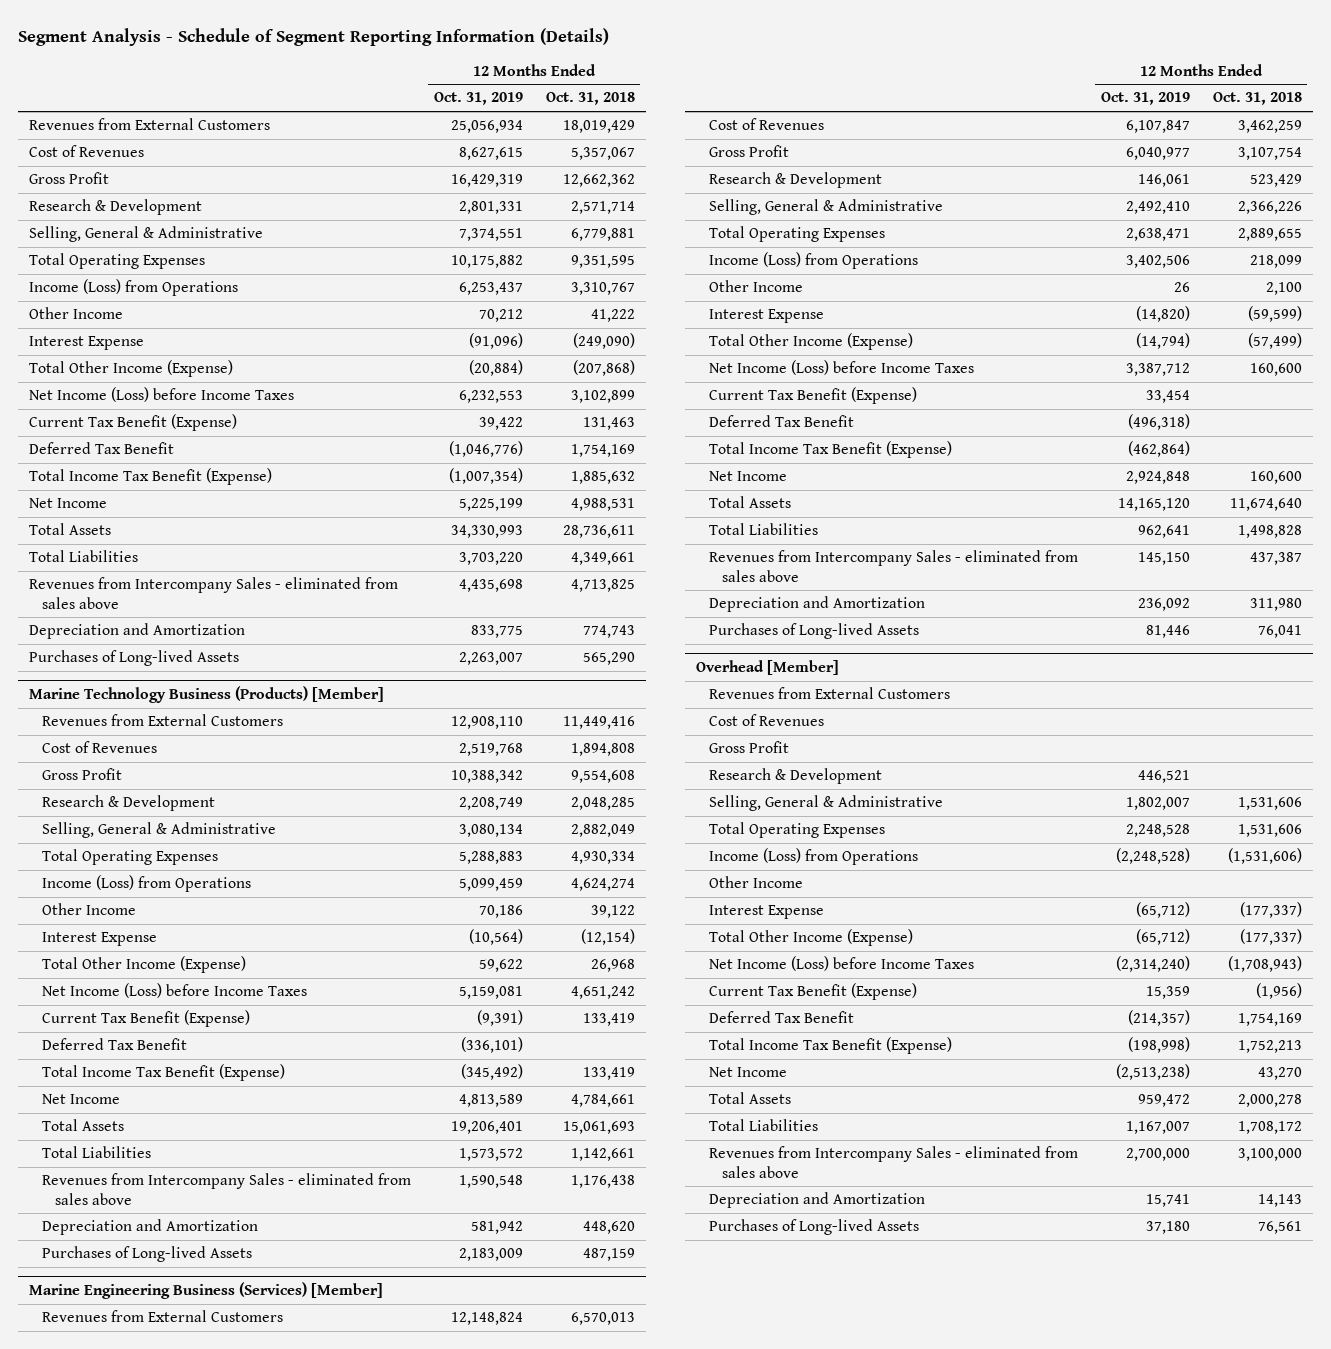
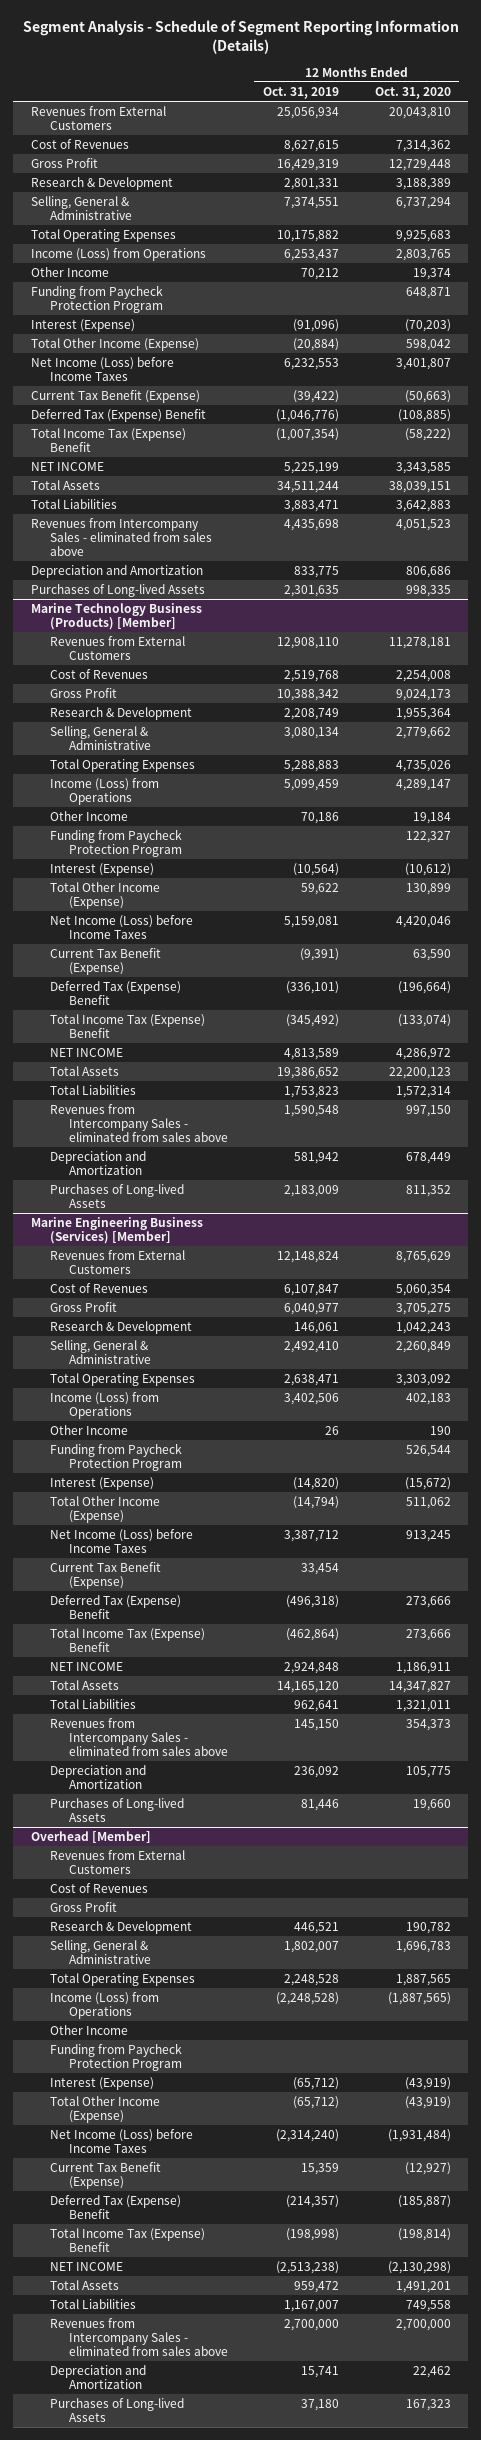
- | 12 Months Ended Oct. 31, 2019 | 12 Months Ended Oct. 31, 2018
+ | 12 Months Ended Oct. 31, 2019 | 12 Months Ended Oct. 31, 2020
- Interest Expense | (91,096) | (249,090)
+ Funding from Paycheck Protection Program | | 648,871
+ Interest (Expense) | (91,096) | (70,203)
- Current Tax Benefit (Expense) | 39,422 | 131,463
- Deferred Tax Benefit | (1,046,776) | 1,754,169
- Total Income Tax Benefit (Expense) | (1,007,354) | 1,885,632
- Net Income | 5,225,199 | 4,988,531
- Total Assets | 34,330,993 | 28,736,611
- Total Liabilities | 3,703,220 | 4,349,661
+ Current Tax Benefit (Expense) | (39,422) | (50,663)
+ Deferred Tax (Expense) Benefit | (1,046,776) | (108,885)
+ Total Income Tax (Expense) Benefit | (1,007,354) | (58,222)
+ NET INCOME | 5,225,199 | 3,343,585
+ Total Assets | 34,511,244 | 38,039,151
+ Total Liabilities | 3,883,471 | 3,642,883
- Purchases of Long-lived Assets | 2,263,007 | 565,290
+ Purchases of Long-lived Assets | 2,301,635 | 998,335
@ Marine Technology Business (Products) [Member]
- Interest Expense | (10,564) | (12,154)
+ Funding from Paycheck Protection Program | | 122,327
+ Interest (Expense) | (10,564) | (10,612)
- Deferred Tax Benefit | (336,101) |
- Total Income Tax Benefit (Expense) | (345,492) | 133,419
- Net Income | 4,813,589 | 4,784,661
- Total Assets | 19,206,401 | 15,061,693
- Total Liabilities | 1,573,572 | 1,142,661
+ Deferred Tax (Expense) Benefit | (336,101) | (196,664)
+ Total Income Tax (Expense) Benefit | (345,492) | (133,074)
+ NET INCOME | 4,813,589 | 4,286,972
+ Total Assets | 19,386,652 | 22,200,123
+ Total Liabilities | 1,753,823 | 1,572,314
@ Marine Engineering Business (Services) [Member]
- Interest Expense | (14,820) | (59,599)
+ Funding from Paycheck Protection Program | | 526,544
+ Interest (Expense) | (14,820) | (15,672)
- Deferred Tax Benefit | (496,318) |
- Total Income Tax Benefit (Expense) | (462,864) |
- Net Income | 2,924,848 | 160,600
+ Deferred Tax (Expense) Benefit | (496,318) | 273,666
+ Total Income Tax (Expense) Benefit | (462,864) | 273,666
+ NET INCOME | 2,924,848 | 1,186,911
@ Overhead [Member]
- Interest Expense | (65,712) | (177,337)
+ Funding from Paycheck Protection Program
+ Interest (Expense) | (65,712) | (43,919)
- Deferred Tax Benefit | (214,357) | 1,754,169
- Total Income Tax Benefit (Expense) | (198,998) | 1,752,213
- Net Income | (2,513,238) | 43,270
+ Deferred Tax (Expense) Benefit | (214,357) | (185,887)
+ Total Income Tax (Expense) Benefit | (198,998) | (198,814)
+ NET INCOME | (2,513,238) | (2,130,298)

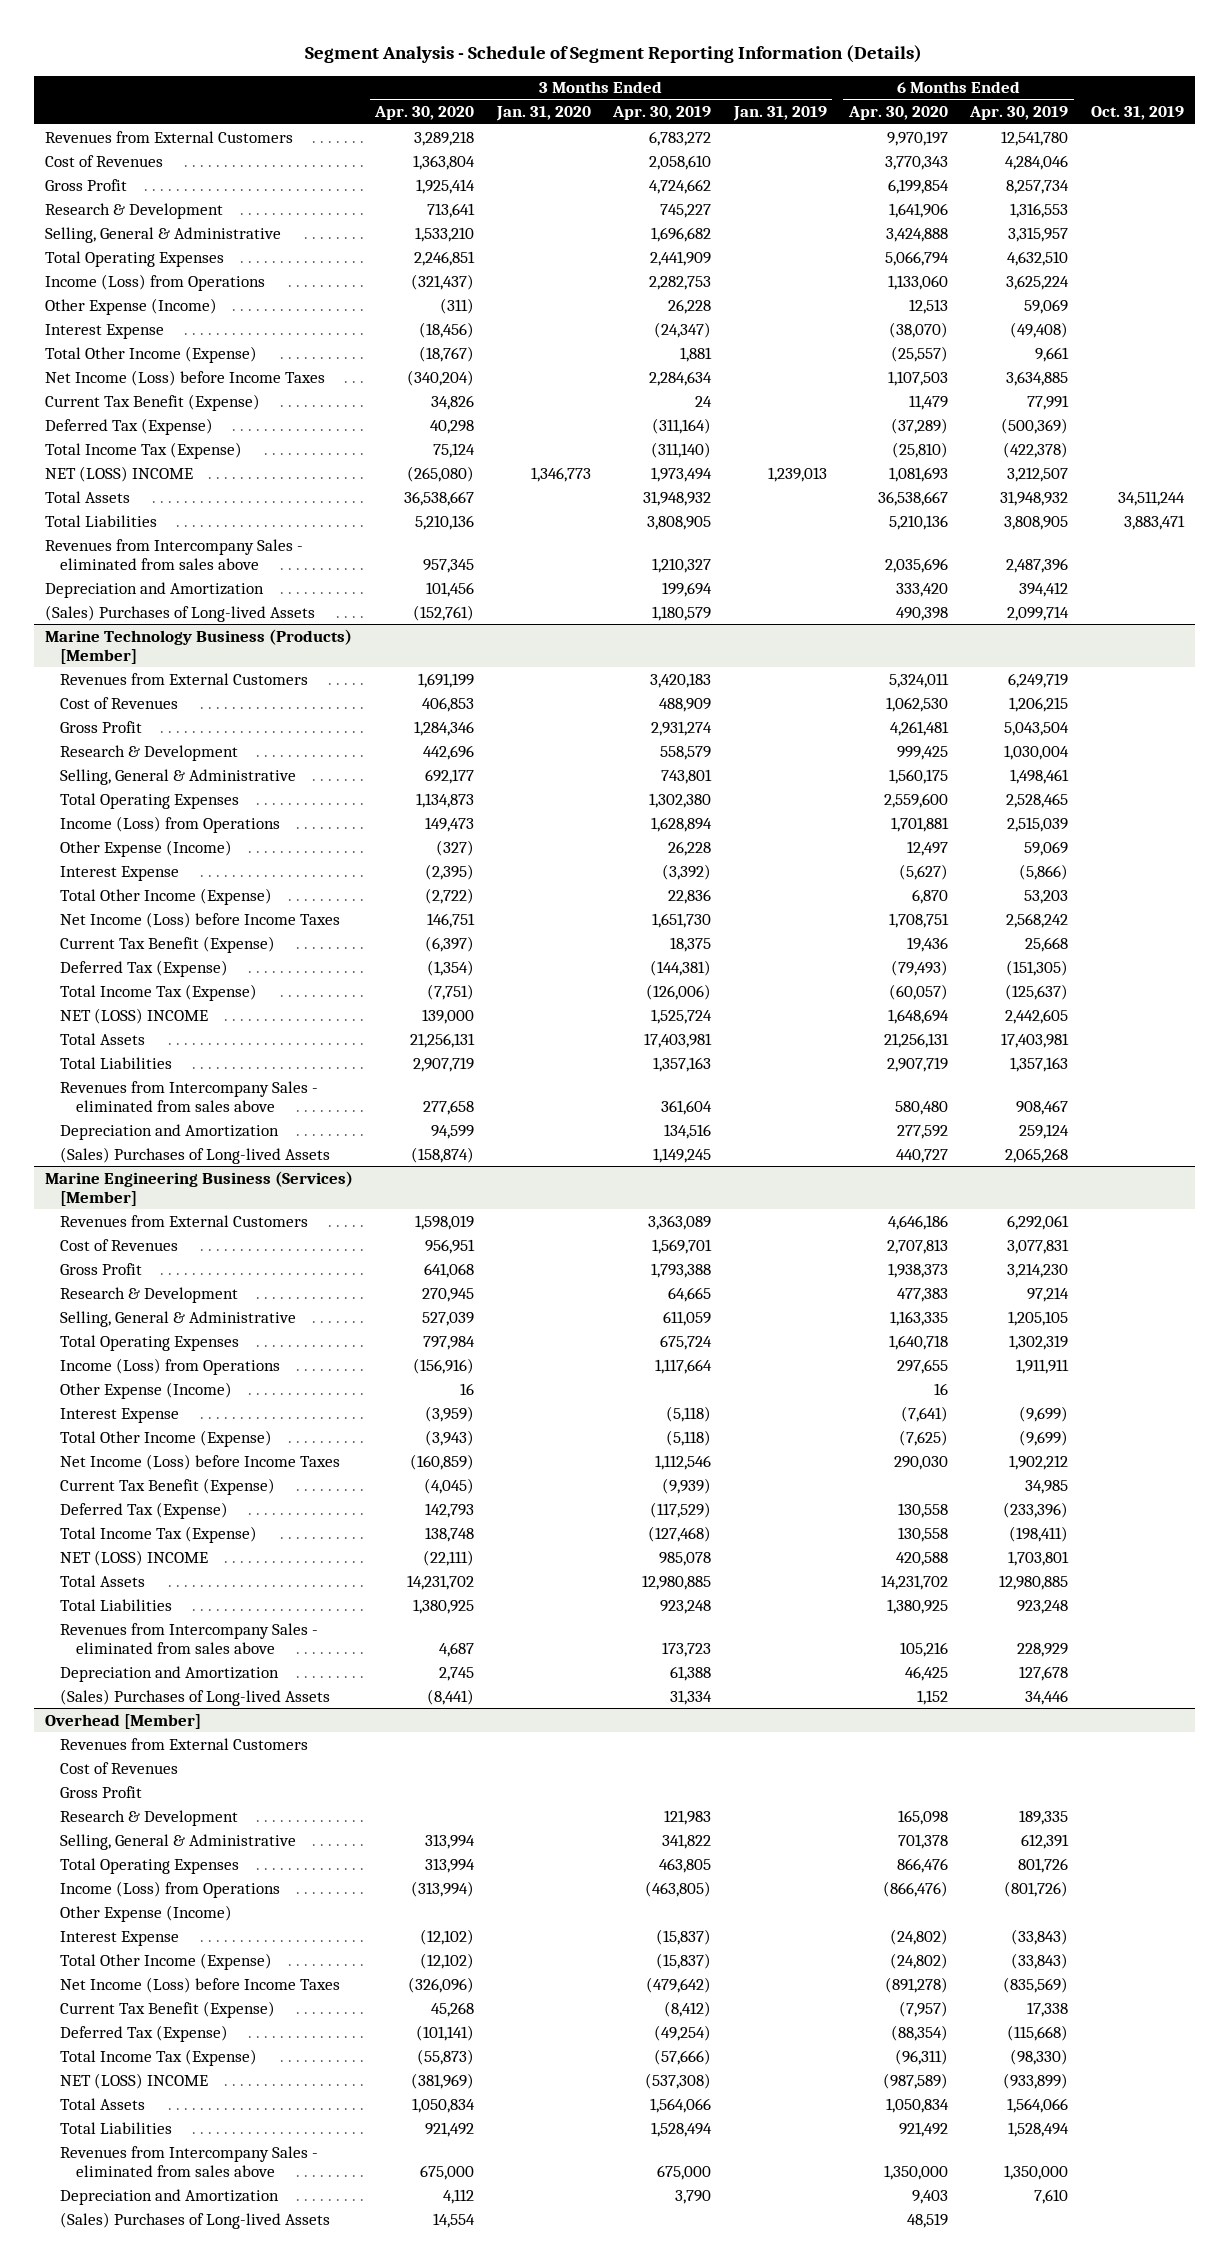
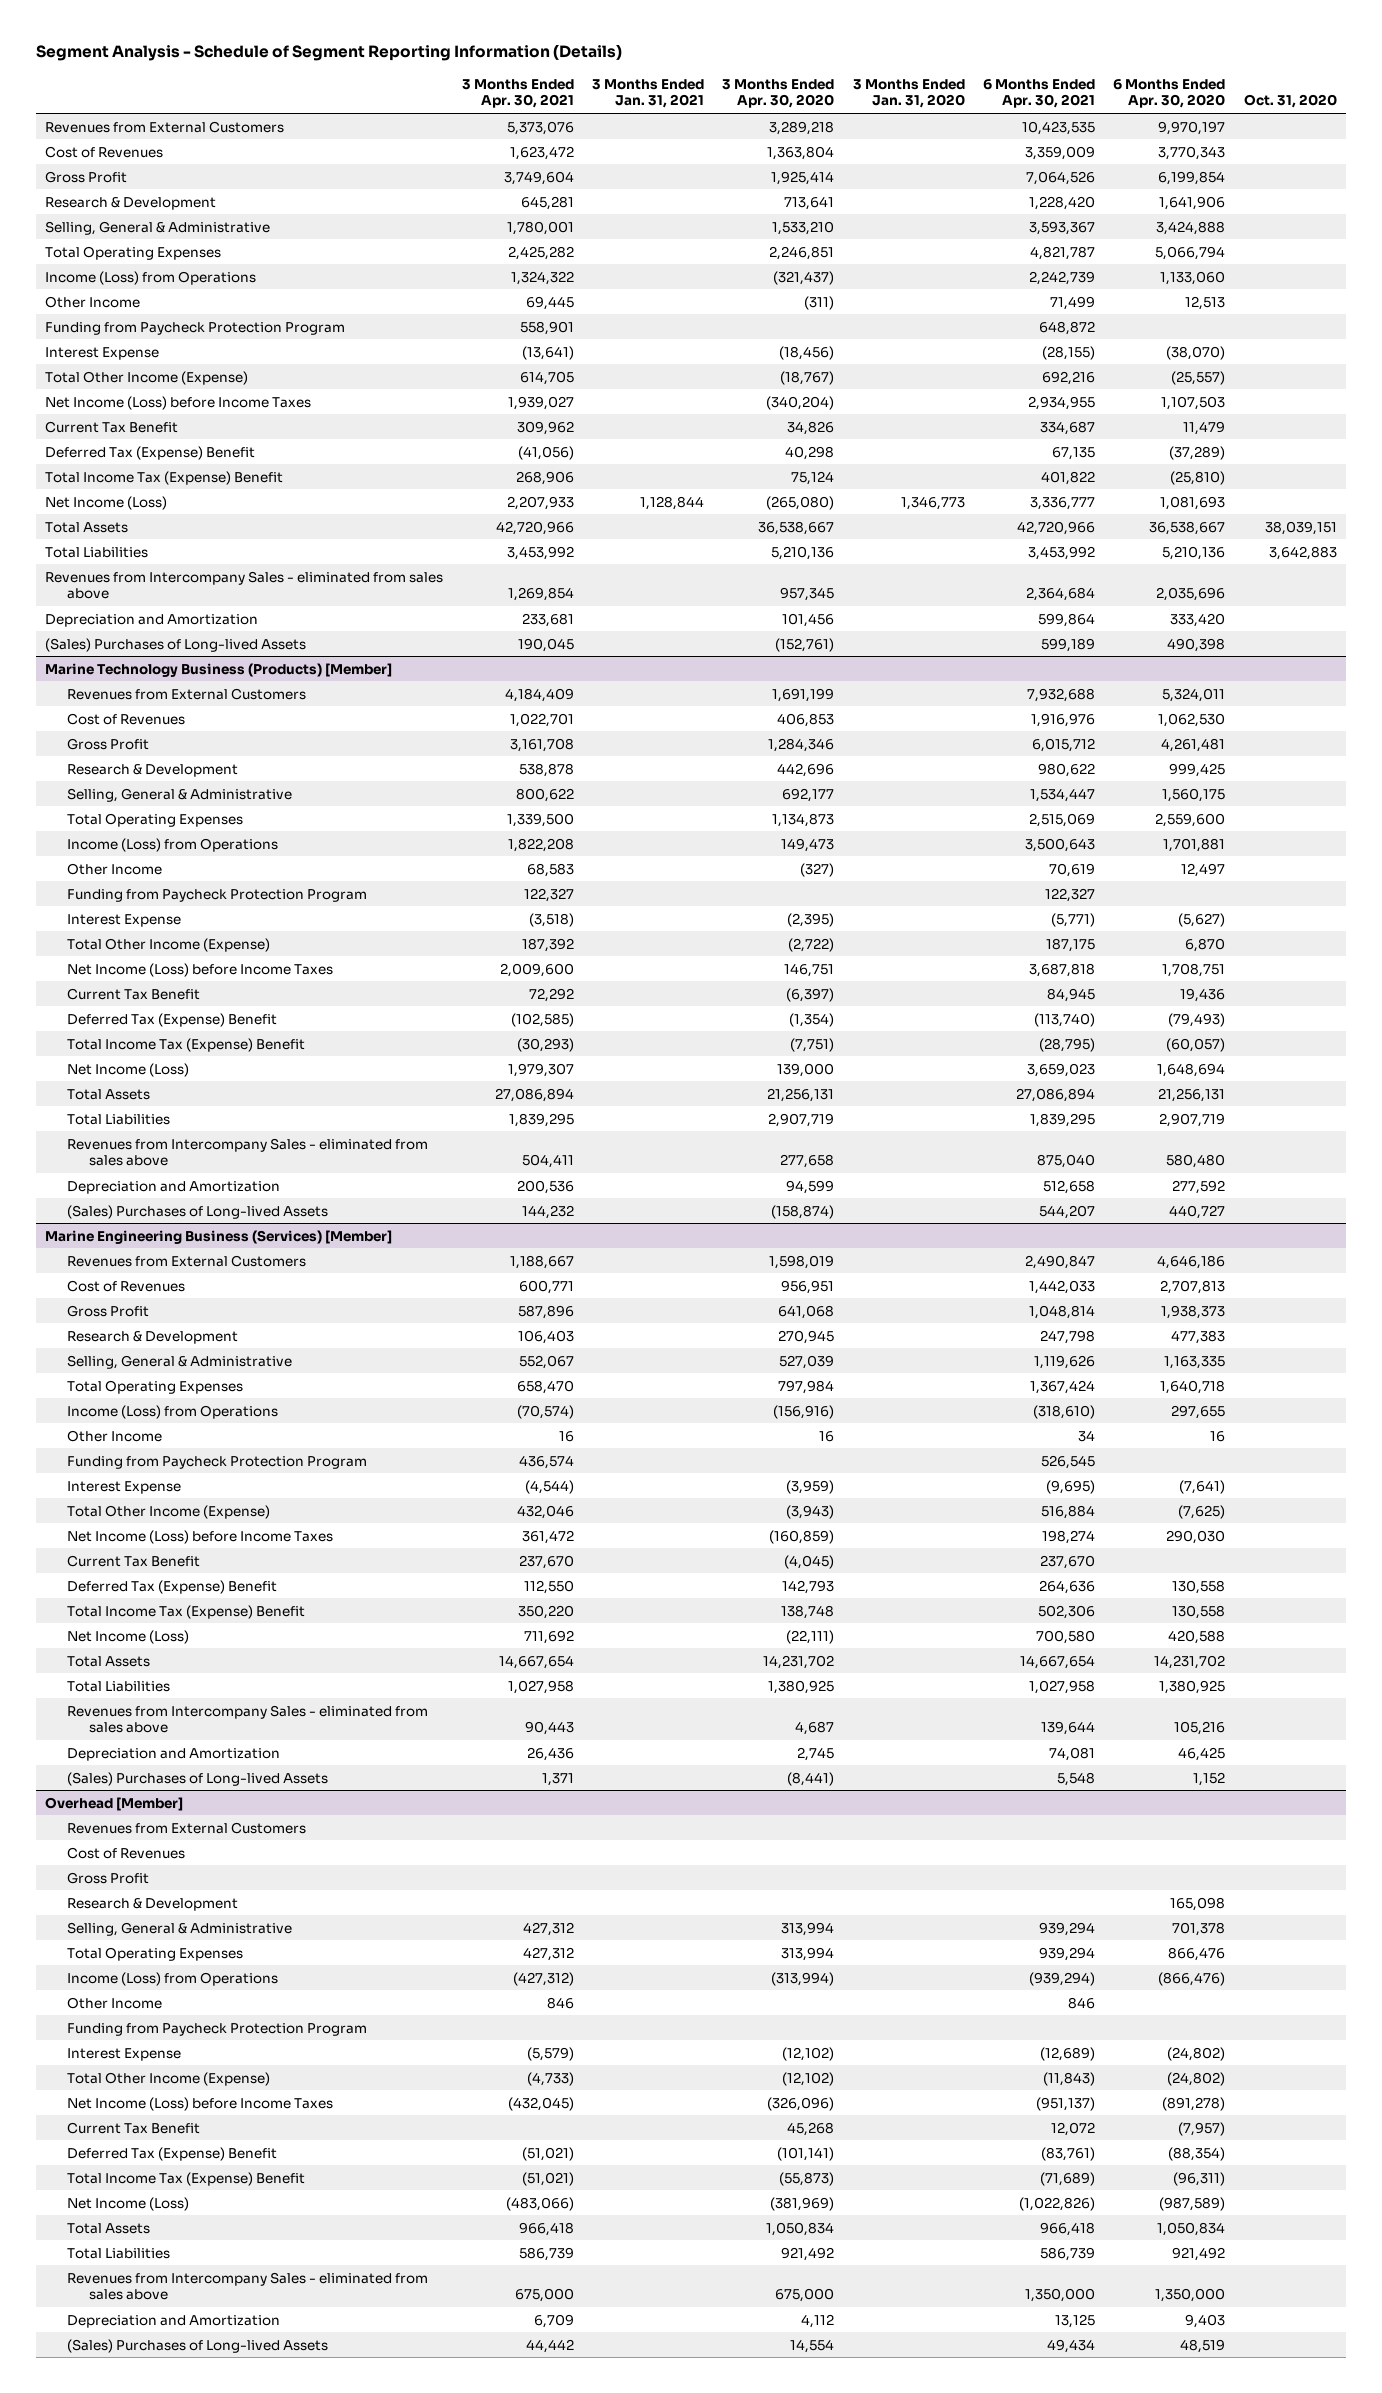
- | 3 Months Ended Apr. 30, 2020 | 3 Months Ended Jan. 31, 2020 | 3 Months Ended Apr. 30, 2019 | 3 Months Ended Jan. 31, 2019 | 6 Months Ended Apr. 30, 2020 | 6 Months Ended Apr. 30, 2019 | Oct. 31, 2019
+ | 3 Months Ended Apr. 30, 2021 | 3 Months Ended Jan. 31, 2021 | 3 Months Ended Apr. 30, 2020 | 3 Months Ended Jan. 31, 2020 | 6 Months Ended Apr. 30, 2021 | 6 Months Ended Apr. 30, 2020 | Oct. 31, 2020
- Other Expense (Income) | (311) | | 26,228 | | 12,513 | 59,069 |
+ Other Income | 69,445 | | (311) | | 71,499 | 12,513 |
+ Funding from Paycheck Protection Program | 558,901 | | | | 648,872 | |
- Current Tax Benefit (Expense) | 34,826 | | 24 | | 11,479 | 77,991 |
- Deferred Tax (Expense) | 40,298 | | (311,164) | | (37,289) | (500,369) |
- Total Income Tax (Expense) | 75,124 | | (311,140) | | (25,810) | (422,378) |
- NET (LOSS) INCOME | (265,080) | 1,346,773 | 1,973,494 | 1,239,013 | 1,081,693 | 3,212,507 |
+ Current Tax Benefit | 309,962 | | 34,826 | | 334,687 | 11,479 |
+ Deferred Tax (Expense) Benefit | (41,056) | | 40,298 | | 67,135 | (37,289) |
+ Total Income Tax (Expense) Benefit | 268,906 | | 75,124 | | 401,822 | (25,810) |
+ Net Income (Loss) | 2,207,933 | 1,128,844 | (265,080) | 1,346,773 | 3,336,777 | 1,081,693 |
@ Marine Technology Business (Products) [Member]
- Other Expense (Income) | (327) | | 26,228 | | 12,497 | 59,069 |
+ Other Income | 68,583 | | (327) | | 70,619 | 12,497 |
+ Funding from Paycheck Protection Program | 122,327 | | | | 122,327 | |
- Current Tax Benefit (Expense) | (6,397) | | 18,375 | | 19,436 | 25,668 |
- Deferred Tax (Expense) | (1,354) | | (144,381) | | (79,493) | (151,305) |
- Total Income Tax (Expense) | (7,751) | | (126,006) | | (60,057) | (125,637) |
- NET (LOSS) INCOME | 139,000 | | 1,525,724 | | 1,648,694 | 2,442,605 |
+ Current Tax Benefit | 72,292 | | (6,397) | | 84,945 | 19,436 |
+ Deferred Tax (Expense) Benefit | (102,585) | | (1,354) | | (113,740) | (79,493) |
+ Total Income Tax (Expense) Benefit | (30,293) | | (7,751) | | (28,795) | (60,057) |
+ Net Income (Loss) | 1,979,307 | | 139,000 | | 3,659,023 | 1,648,694 |
@ Marine Engineering Business (Services) [Member]
- Other Expense (Income) | 16 | | | | 16 | |
+ Other Income | 16 | | 16 | | 34 | 16 |
+ Funding from Paycheck Protection Program | 436,574 | | | | 526,545 | |
- Current Tax Benefit (Expense) | (4,045) | | (9,939) | | | 34,985 |
- Deferred Tax (Expense) | 142,793 | | (117,529) | | 130,558 | (233,396) |
- Total Income Tax (Expense) | 138,748 | | (127,468) | | 130,558 | (198,411) |
- NET (LOSS) INCOME | (22,111) | | 985,078 | | 420,588 | 1,703,801 |
+ Current Tax Benefit | 237,670 | | (4,045) | | 237,670 | |
+ Deferred Tax (Expense) Benefit | 112,550 | | 142,793 | | 264,636 | 130,558 |
+ Total Income Tax (Expense) Benefit | 350,220 | | 138,748 | | 502,306 | 130,558 |
+ Net Income (Loss) | 711,692 | | (22,111) | | 700,580 | 420,588 |
@ Overhead [Member]
- Other Expense (Income)
+ Other Income | 846 | | | | 846 | |
+ Funding from Paycheck Protection Program
- Current Tax Benefit (Expense) | 45,268 | | (8,412) | | (7,957) | 17,338 |
- Deferred Tax (Expense) | (101,141) | | (49,254) | | (88,354) | (115,668) |
- Total Income Tax (Expense) | (55,873) | | (57,666) | | (96,311) | (98,330) |
- NET (LOSS) INCOME | (381,969) | | (537,308) | | (987,589) | (933,899) |
+ Current Tax Benefit | | | 45,268 | | 12,072 | (7,957) |
+ Deferred Tax (Expense) Benefit | (51,021) | | (101,141) | | (83,761) | (88,354) |
+ Total Income Tax (Expense) Benefit | (51,021) | | (55,873) | | (71,689) | (96,311) |
+ Net Income (Loss) | (483,066) | | (381,969) | | (1,022,826) | (987,589) |

